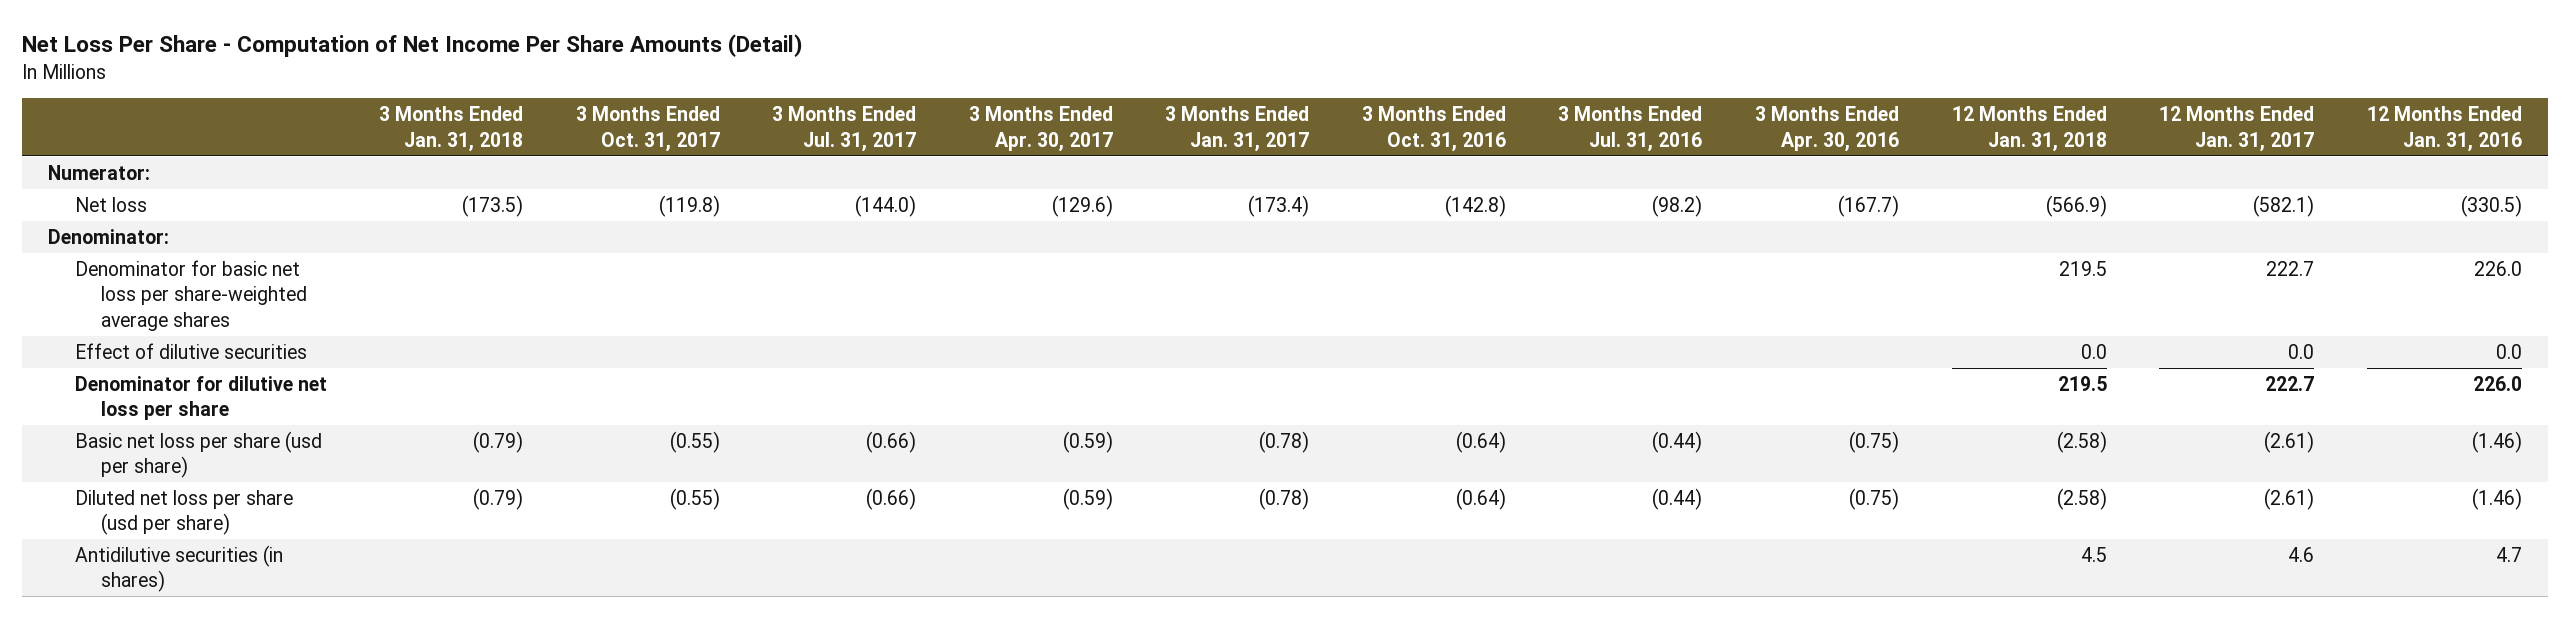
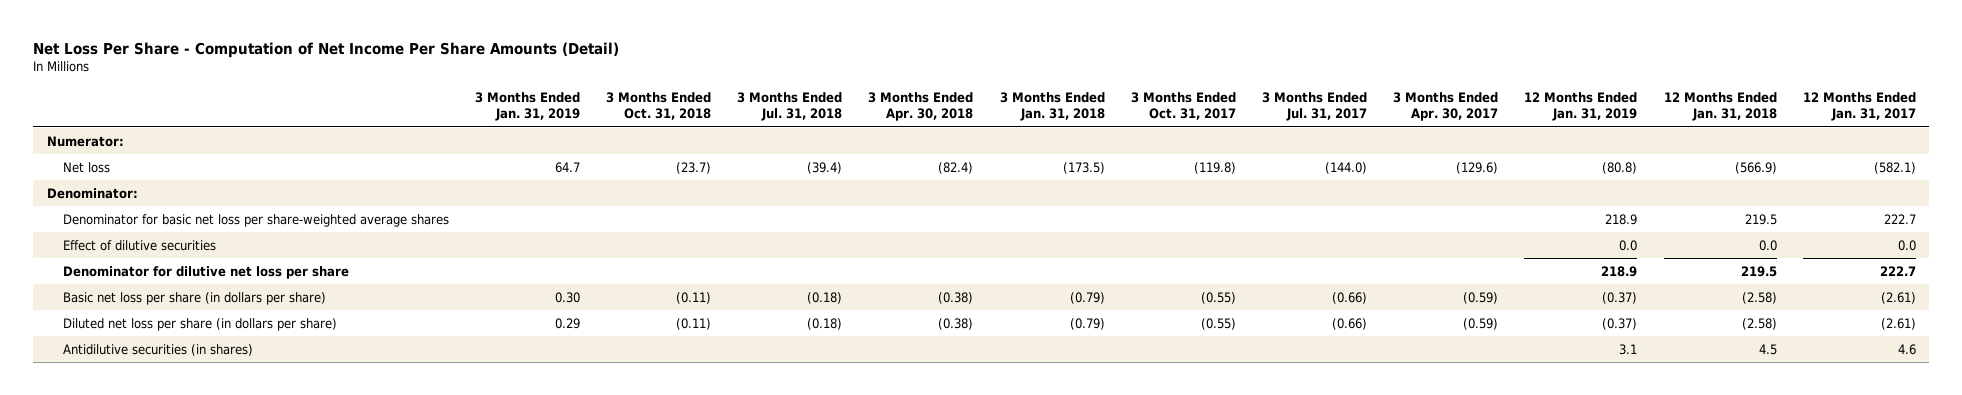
- | 3 Months Ended Jan. 31, 2018 | 3 Months Ended Oct. 31, 2017 | 3 Months Ended Jul. 31, 2017 | 3 Months Ended Apr. 30, 2017 | 3 Months Ended Jan. 31, 2017 | 3 Months Ended Oct. 31, 2016 | 3 Months Ended Jul. 31, 2016 | 3 Months Ended Apr. 30, 2016 | 12 Months Ended Jan. 31, 2018 | 12 Months Ended Jan. 31, 2017 | 12 Months Ended Jan. 31, 2016
+ | 3 Months Ended Jan. 31, 2019 | 3 Months Ended Oct. 31, 2018 | 3 Months Ended Jul. 31, 2018 | 3 Months Ended Apr. 30, 2018 | 3 Months Ended Jan. 31, 2018 | 3 Months Ended Oct. 31, 2017 | 3 Months Ended Jul. 31, 2017 | 3 Months Ended Apr. 30, 2017 | 12 Months Ended Jan. 31, 2019 | 12 Months Ended Jan. 31, 2018 | 12 Months Ended Jan. 31, 2017
- Basic net loss per share (usd per share) | (0.79) | (0.55) | (0.66) | (0.59) | (0.78) | (0.64) | (0.44) | (0.75) | (2.58) | (2.61) | (1.46)
- Diluted net loss per share (usd per share) | (0.79) | (0.55) | (0.66) | (0.59) | (0.78) | (0.64) | (0.44) | (0.75) | (2.58) | (2.61) | (1.46)
+ Basic net loss per share (in dollars per share) | 0.30 | (0.11) | (0.18) | (0.38) | (0.79) | (0.55) | (0.66) | (0.59) | (0.37) | (2.58) | (2.61)
+ Diluted net loss per share (in dollars per share) | 0.29 | (0.11) | (0.18) | (0.38) | (0.79) | (0.55) | (0.66) | (0.59) | (0.37) | (2.58) | (2.61)

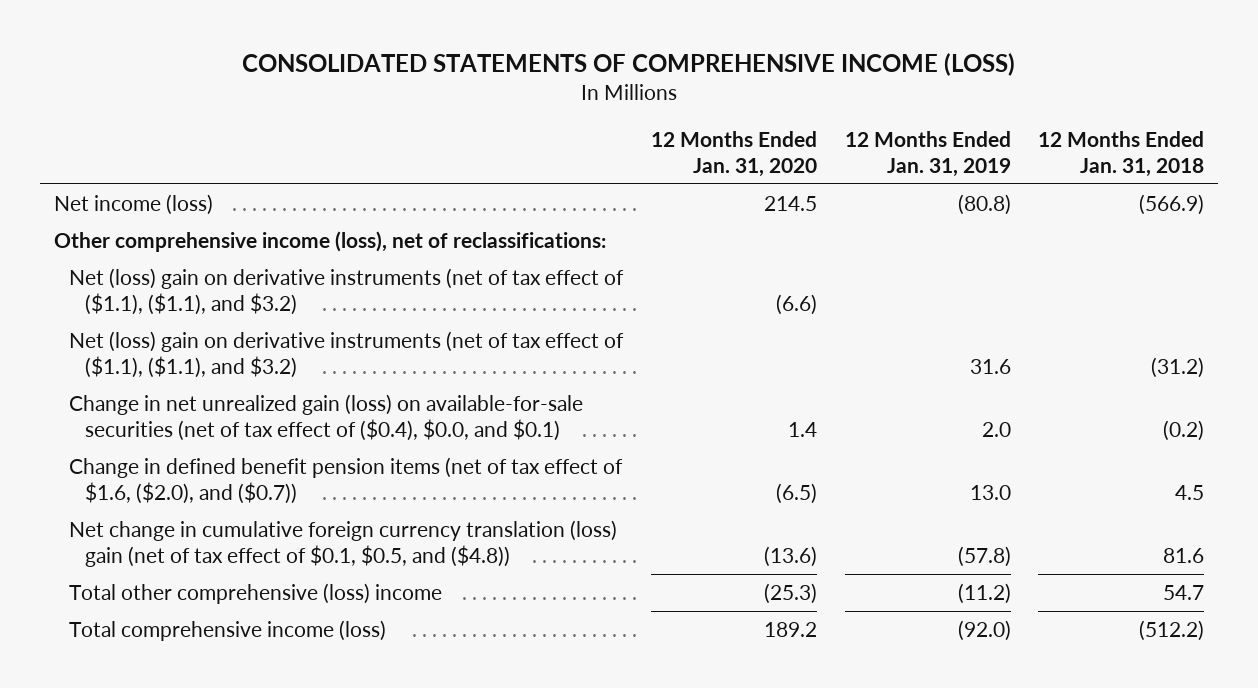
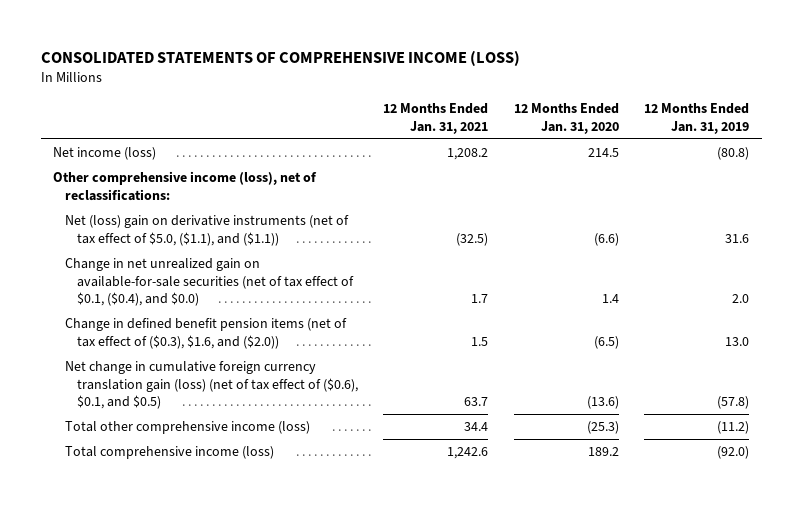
- | 12 Months Ended Jan. 31, 2020 | 12 Months Ended Jan. 31, 2019 | 12 Months Ended Jan. 31, 2018
+ | 12 Months Ended Jan. 31, 2021 | 12 Months Ended Jan. 31, 2020 | 12 Months Ended Jan. 31, 2019
- Net (loss) gain on derivative instruments (net of tax effect of ($1.1), ($1.1), and $3.2) | (6.6) | |
- Net (loss) gain on derivative instruments (net of tax effect of ($1.1), ($1.1), and $3.2) | | 31.6 | (31.2)
- Change in net unrealized gain (loss) on available-for-sale securities (net of tax effect of ($0.4), $0.0, and $0.1) | 1.4 | 2.0 | (0.2)
- Change in defined benefit pension items (net of tax effect of $1.6, ($2.0), and ($0.7)) | (6.5) | 13.0 | 4.5
- Net change in cumulative foreign currency translation (loss) gain (net of tax effect of $0.1, $0.5, and ($4.8)) | (13.6) | (57.8) | 81.6
- Total other comprehensive (loss) income | (25.3) | (11.2) | 54.7
+ Net (loss) gain on derivative instruments (net of tax effect of $5.0, ($1.1), and ($1.1)) | (32.5) | (6.6) | 31.6
+ Change in net unrealized gain on available-for-sale securities (net of tax effect of $0.1, ($0.4), and $0.0) | 1.7 | 1.4 | 2.0
+ Change in defined benefit pension items (net of tax effect of ($0.3), $1.6, and ($2.0)) | 1.5 | (6.5) | 13.0
+ Net change in cumulative foreign currency translation gain (loss) (net of tax effect of ($0.6), $0.1, and $0.5) | 63.7 | (13.6) | (57.8)
+ Total other comprehensive income (loss) | 34.4 | (25.3) | (11.2)

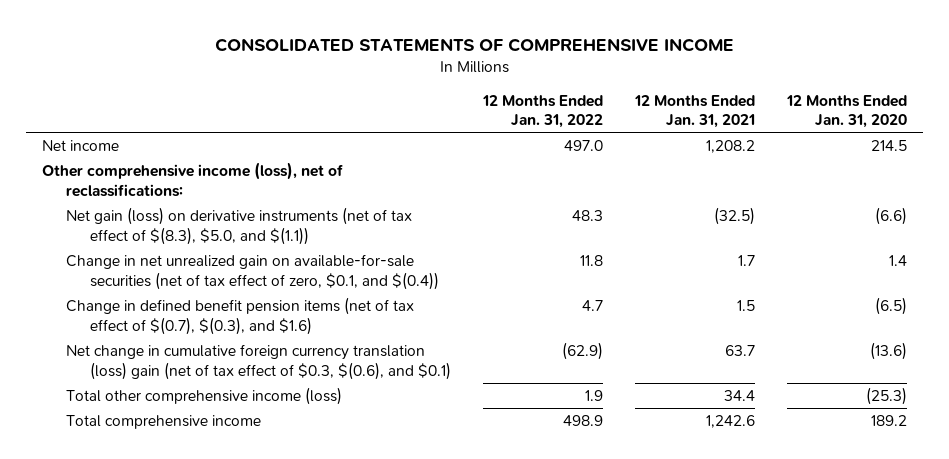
- CONSOLIDATED STATEMENTS OF COMPREHENSIVE INCOME (LOSS)
+ CONSOLIDATED STATEMENTS OF COMPREHENSIVE INCOME
- | 12 Months Ended Jan. 31, 2021 | 12 Months Ended Jan. 31, 2020 | 12 Months Ended Jan. 31, 2019
+ | 12 Months Ended Jan. 31, 2022 | 12 Months Ended Jan. 31, 2021 | 12 Months Ended Jan. 31, 2020
- Net income (loss) | 1,208.2 | 214.5 | (80.8)
+ Net income | 497.0 | 1,208.2 | 214.5
- Net (loss) gain on derivative instruments (net of tax effect of $5.0, ($1.1), and ($1.1)) | (32.5) | (6.6) | 31.6
- Change in net unrealized gain on available-for-sale securities (net of tax effect of $0.1, ($0.4), and $0.0) | 1.7 | 1.4 | 2.0
- Change in defined benefit pension items (net of tax effect of ($0.3), $1.6, and ($2.0)) | 1.5 | (6.5) | 13.0
- Net change in cumulative foreign currency translation gain (loss) (net of tax effect of ($0.6), $0.1, and $0.5) | 63.7 | (13.6) | (57.8)
+ Net gain (loss) on derivative instruments (net of tax effect of $(8.3), $5.0, and $(1.1)) | 48.3 | (32.5) | (6.6)
+ Change in net unrealized gain on available-for-sale securities (net of tax effect of zero, $0.1, and $(0.4)) | 11.8 | 1.7 | 1.4
+ Change in defined benefit pension items (net of tax effect of $(0.7), $(0.3), and $1.6) | 4.7 | 1.5 | (6.5)
+ Net change in cumulative foreign currency translation (loss) gain (net of tax effect of $0.3, $(0.6), and $0.1) | (62.9) | 63.7 | (13.6)
- Total comprehensive income (loss) | 1,242.6 | 189.2 | (92.0)
+ Total comprehensive income | 498.9 | 1,242.6 | 189.2

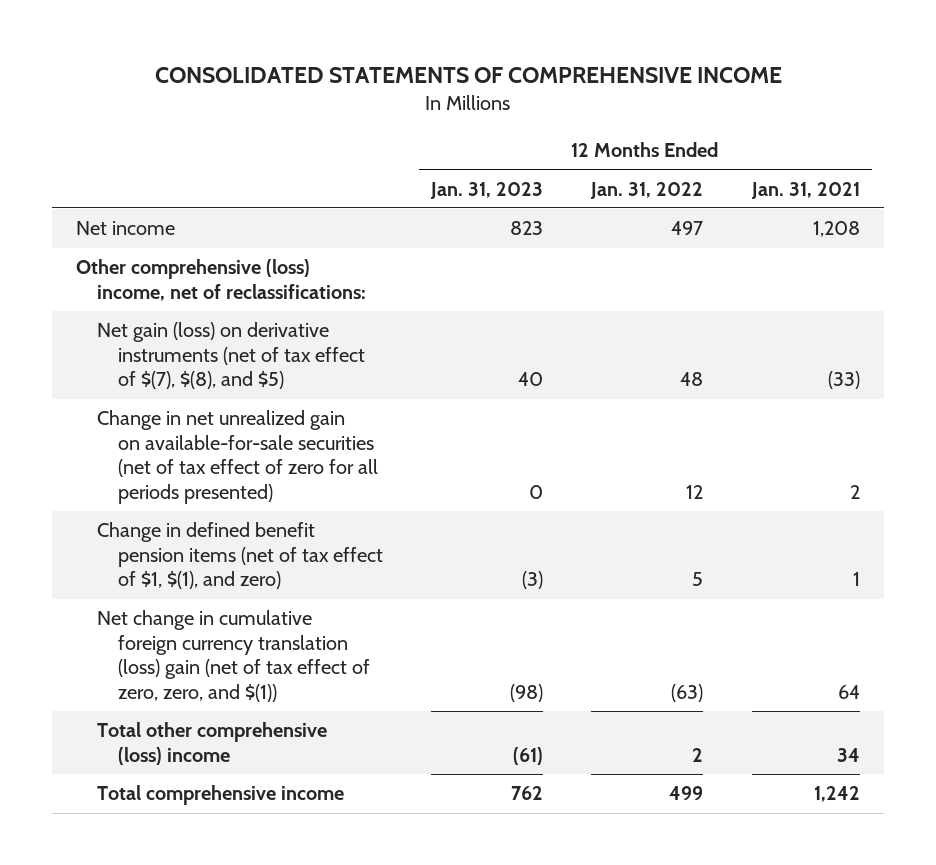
- | 12 Months Ended Jan. 31, 2022 | 12 Months Ended Jan. 31, 2021 | 12 Months Ended Jan. 31, 2020
+ | 12 Months Ended Jan. 31, 2023 | 12 Months Ended Jan. 31, 2022 | 12 Months Ended Jan. 31, 2021
- Net income | 497.0 | 1,208.2 | 214.5
- Other comprehensive income (loss), net of reclassifications:
- Net gain (loss) on derivative instruments (net of tax effect of $(8.3), $5.0, and $(1.1)) | 48.3 | (32.5) | (6.6)
- Change in net unrealized gain on available-for-sale securities (net of tax effect of zero, $0.1, and $(0.4)) | 11.8 | 1.7 | 1.4
- Change in defined benefit pension items (net of tax effect of $(0.7), $(0.3), and $1.6) | 4.7 | 1.5 | (6.5)
- Net change in cumulative foreign currency translation (loss) gain (net of tax effect of $0.3, $(0.6), and $0.1) | (62.9) | 63.7 | (13.6)
- Total other comprehensive income (loss) | 1.9 | 34.4 | (25.3)
- Total comprehensive income | 498.9 | 1,242.6 | 189.2
+ Net income | 823 | 497 | 1,208
+ Other comprehensive (loss) income, net of reclassifications:
+ Net gain (loss) on derivative instruments (net of tax effect of $(7), $(8), and $5) | 40 | 48 | (33)
+ Change in net unrealized gain on available-for-sale securities (net of tax effect of zero for all periods presented) | 0 | 12 | 2
+ Change in defined benefit pension items (net of tax effect of $1, $(1), and zero) | (3) | 5 | 1
+ Net change in cumulative foreign currency translation (loss) gain (net of tax effect of zero, zero, and $(1)) | (98) | (63) | 64
+ Total other comprehensive (loss) income | (61) | 2 | 34
+ Total comprehensive income | 762 | 499 | 1,242

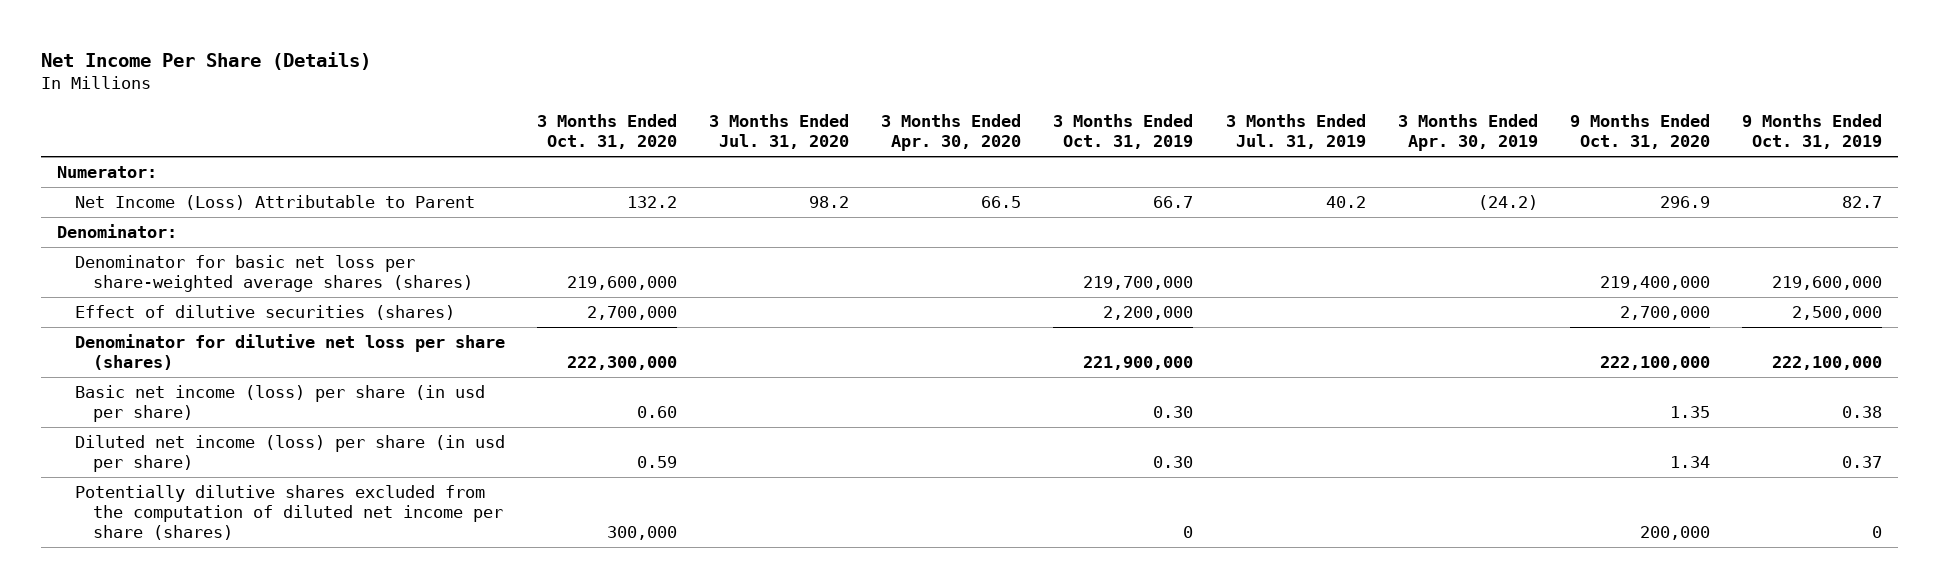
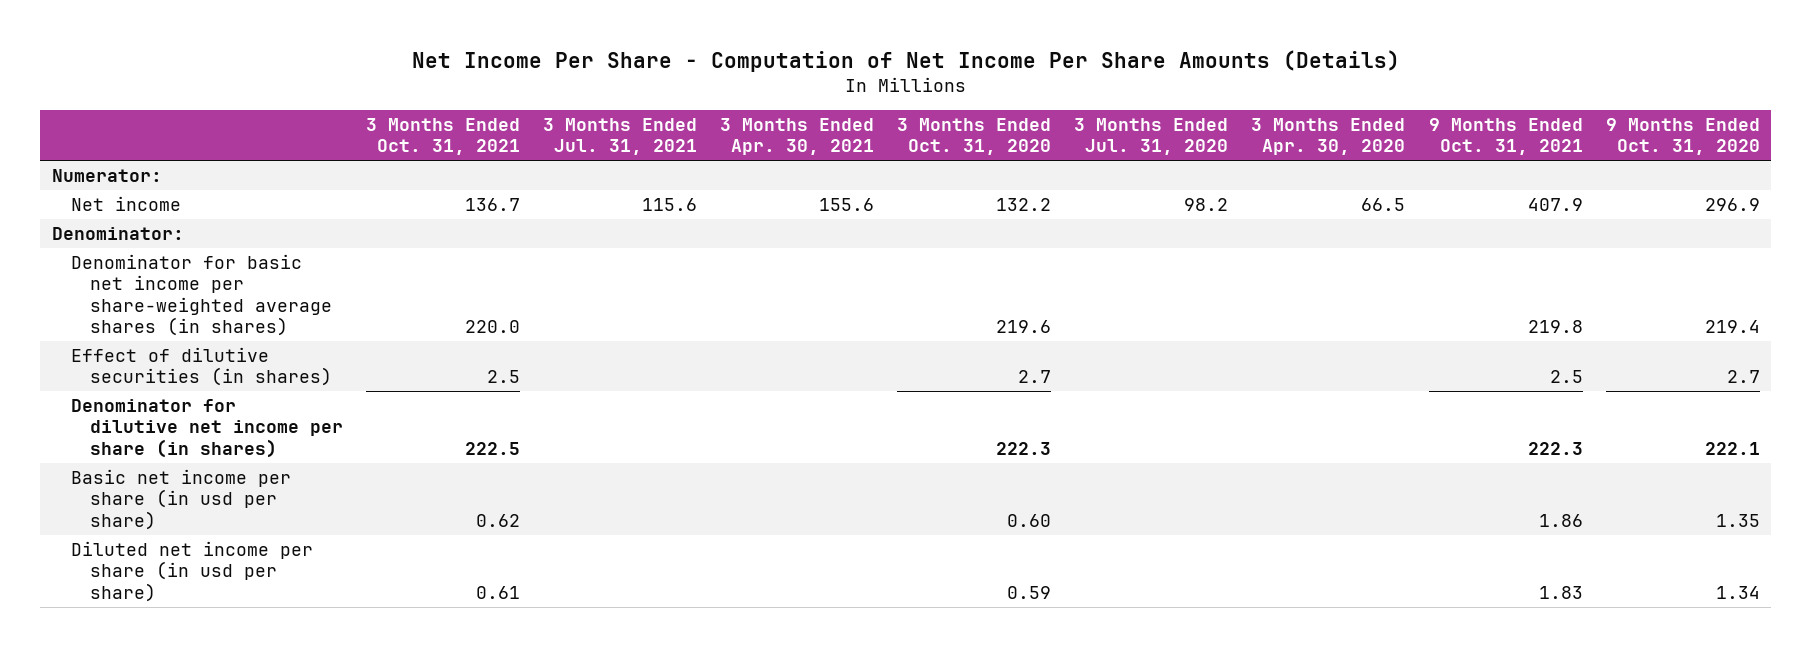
- Net Income Per Share (Details)
+ Net Income Per Share - Computation of Net Income Per Share Amounts (Details)
- | 3 Months Ended Oct. 31, 2020 | 3 Months Ended Jul. 31, 2020 | 3 Months Ended Apr. 30, 2020 | 3 Months Ended Oct. 31, 2019 | 3 Months Ended Jul. 31, 2019 | 3 Months Ended Apr. 30, 2019 | 9 Months Ended Oct. 31, 2020 | 9 Months Ended Oct. 31, 2019
+ | 3 Months Ended Oct. 31, 2021 | 3 Months Ended Jul. 31, 2021 | 3 Months Ended Apr. 30, 2021 | 3 Months Ended Oct. 31, 2020 | 3 Months Ended Jul. 31, 2020 | 3 Months Ended Apr. 30, 2020 | 9 Months Ended Oct. 31, 2021 | 9 Months Ended Oct. 31, 2020
- Net Income (Loss) Attributable to Parent | 132.2 | 98.2 | 66.5 | 66.7 | 40.2 | (24.2) | 296.9 | 82.7
+ Net income | 136.7 | 115.6 | 155.6 | 132.2 | 98.2 | 66.5 | 407.9 | 296.9
- Denominator for basic net loss per share-weighted average shares (shares) | 219,600,000 | | | 219,700,000 | | | 219,400,000 | 219,600,000
- Effect of dilutive securities (shares) | 2,700,000 | | | 2,200,000 | | | 2,700,000 | 2,500,000
- Denominator for dilutive net loss per share (shares) | 222,300,000 | | | 221,900,000 | | | 222,100,000 | 222,100,000
- Basic net income (loss) per share (in usd per share) | 0.60 | | | 0.30 | | | 1.35 | 0.38
- Diluted net income (loss) per share (in usd per share) | 0.59 | | | 0.30 | | | 1.34 | 0.37
- Potentially dilutive shares excluded from the computation of diluted net income per share (shares) | 300,000 | | | 0 | | | 200,000 | 0
+ Denominator for basic net income per share-weighted average shares (in shares) | 220.0 | | | 219.6 | | | 219.8 | 219.4
+ Effect of dilutive securities (in shares) | 2.5 | | | 2.7 | | | 2.5 | 2.7
+ Denominator for dilutive net income per share (in shares) | 222.5 | | | 222.3 | | | 222.3 | 222.1
+ Basic net income per share (in usd per share) | 0.62 | | | 0.60 | | | 1.86 | 1.35
+ Diluted net income per share (in usd per share) | 0.61 | | | 0.59 | | | 1.83 | 1.34

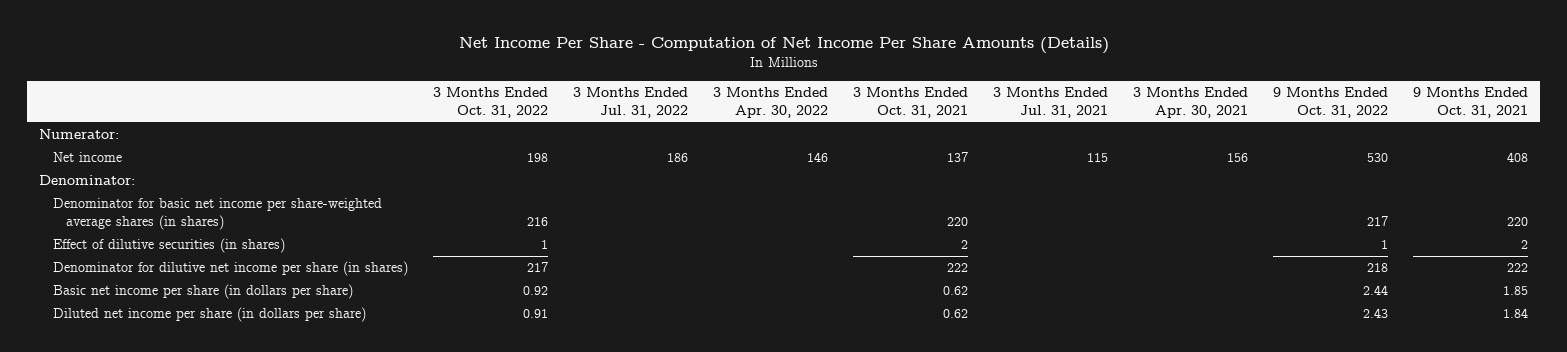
- | 3 Months Ended Oct. 31, 2021 | 3 Months Ended Jul. 31, 2021 | 3 Months Ended Apr. 30, 2021 | 3 Months Ended Oct. 31, 2020 | 3 Months Ended Jul. 31, 2020 | 3 Months Ended Apr. 30, 2020 | 9 Months Ended Oct. 31, 2021 | 9 Months Ended Oct. 31, 2020
+ | 3 Months Ended Oct. 31, 2022 | 3 Months Ended Jul. 31, 2022 | 3 Months Ended Apr. 30, 2022 | 3 Months Ended Oct. 31, 2021 | 3 Months Ended Jul. 31, 2021 | 3 Months Ended Apr. 30, 2021 | 9 Months Ended Oct. 31, 2022 | 9 Months Ended Oct. 31, 2021
- Net income | 136.7 | 115.6 | 155.6 | 132.2 | 98.2 | 66.5 | 407.9 | 296.9
+ Net income | 198 | 186 | 146 | 137 | 115 | 156 | 530 | 408
- Denominator for basic net income per share-weighted average shares (in shares) | 220.0 | | | 219.6 | | | 219.8 | 219.4
- Effect of dilutive securities (in shares) | 2.5 | | | 2.7 | | | 2.5 | 2.7
- Denominator for dilutive net income per share (in shares) | 222.5 | | | 222.3 | | | 222.3 | 222.1
- Basic net income per share (in usd per share) | 0.62 | | | 0.60 | | | 1.86 | 1.35
- Diluted net income per share (in usd per share) | 0.61 | | | 0.59 | | | 1.83 | 1.34
+ Denominator for basic net income per share-weighted average shares (in shares) | 216 | | | 220 | | | 217 | 220
+ Effect of dilutive securities (in shares) | 1 | | | 2 | | | 1 | 2
+ Denominator for dilutive net income per share (in shares) | 217 | | | 222 | | | 218 | 222
+ Basic net income per share (in dollars per share) | 0.92 | | | 0.62 | | | 2.44 | 1.85
+ Diluted net income per share (in dollars per share) | 0.91 | | | 0.62 | | | 2.43 | 1.84

